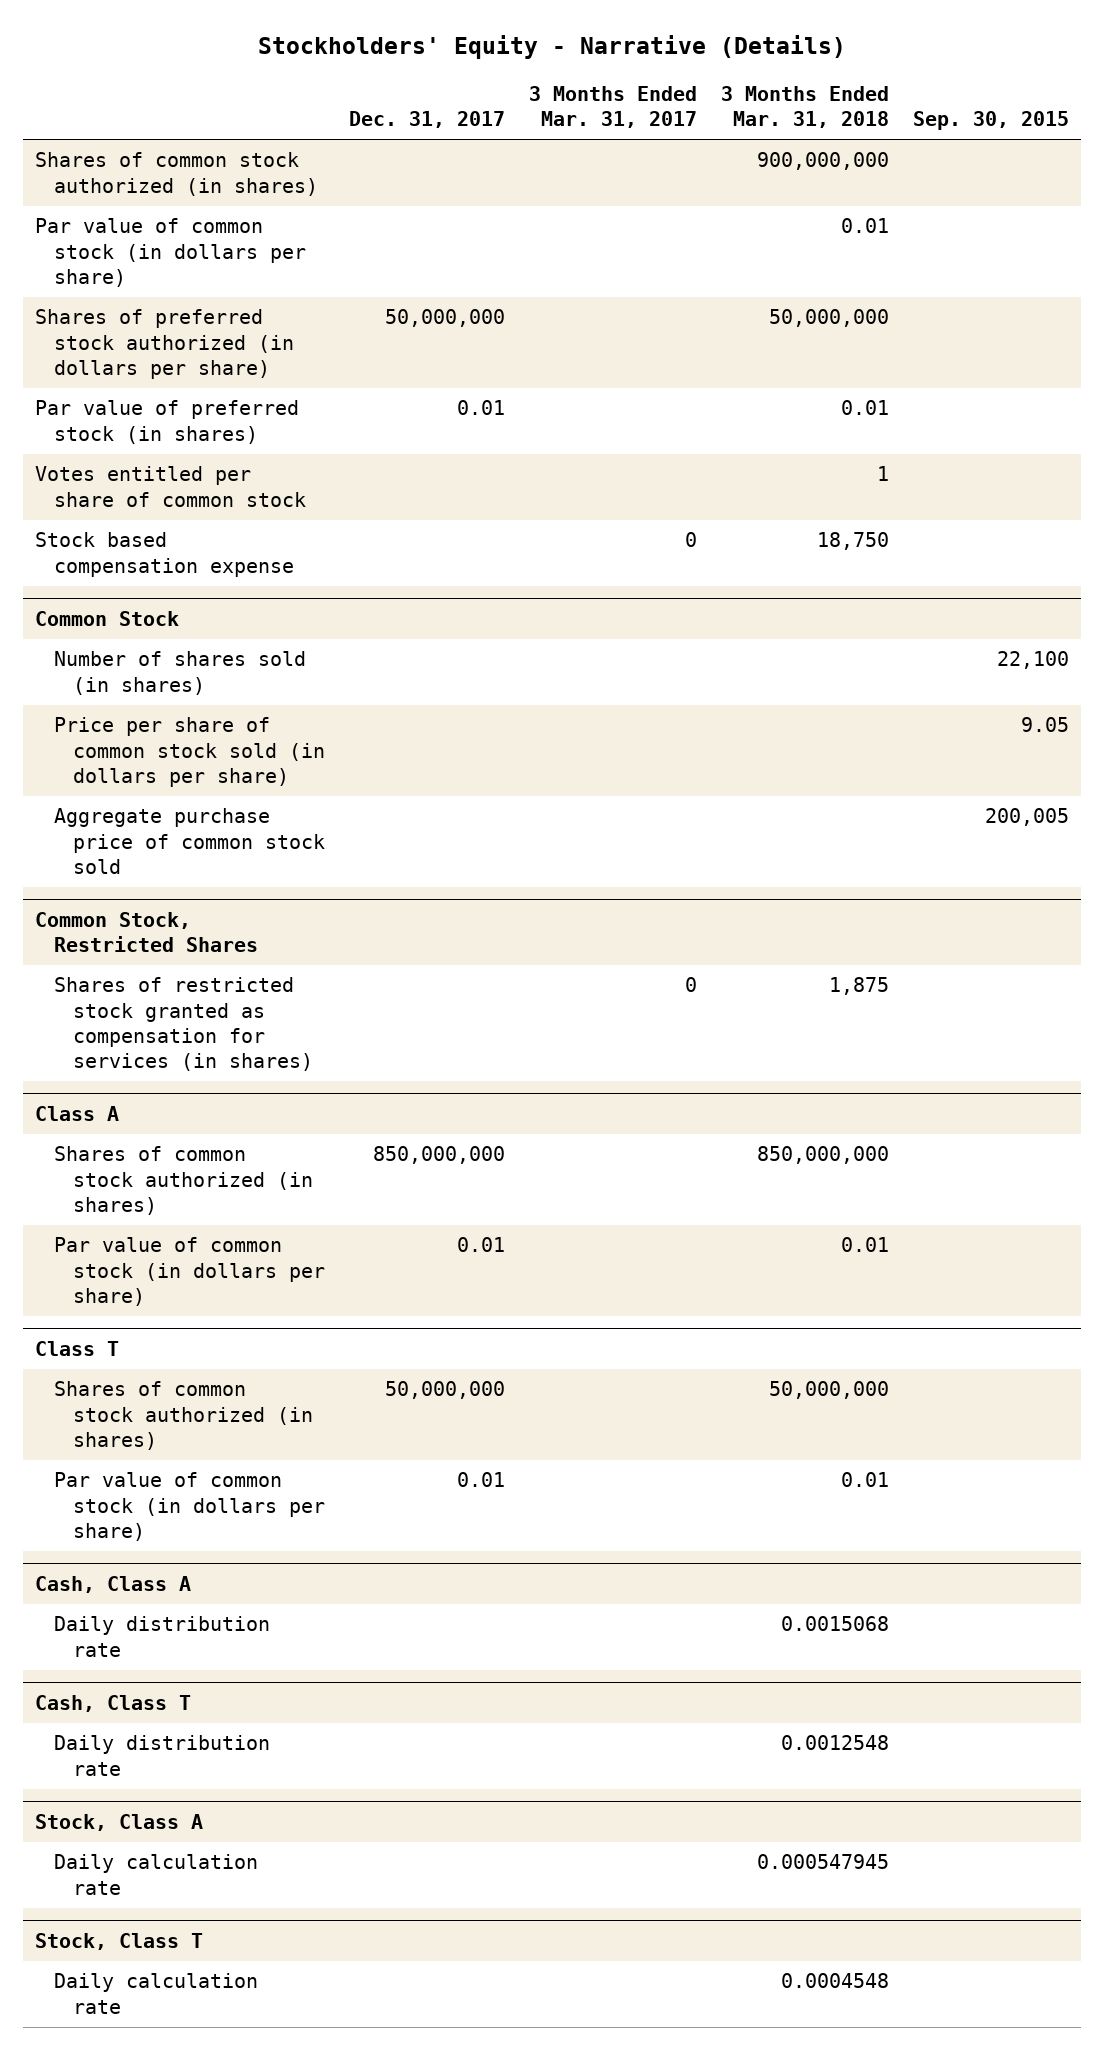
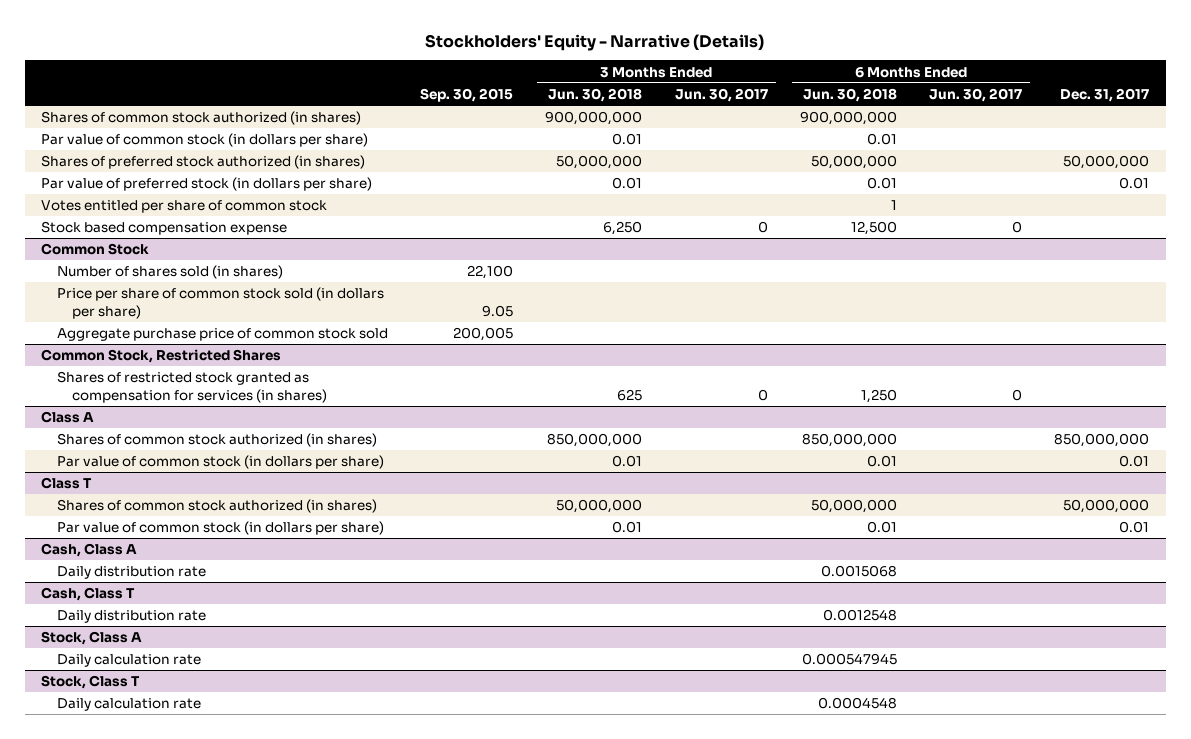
- | Dec. 31, 2017 | 3 Months Ended Mar. 31, 2017 | 3 Months Ended Mar. 31, 2018 | Sep. 30, 2015
+ | Sep. 30, 2015 | 3 Months Ended Jun. 30, 2018 | 3 Months Ended Jun. 30, 2017 | 6 Months Ended Jun. 30, 2018 | 6 Months Ended Jun. 30, 2017 | Dec. 31, 2017
- Shares of preferred stock authorized (in dollars per share) | 50,000,000 | | 50,000,000 |
- Par value of preferred stock (in shares) | 0.01 | | 0.01 |
+ Shares of preferred stock authorized (in shares) | | 50,000,000 | | 50,000,000 | | 50,000,000
+ Par value of preferred stock (in dollars per share) | | 0.01 | | 0.01 | | 0.01

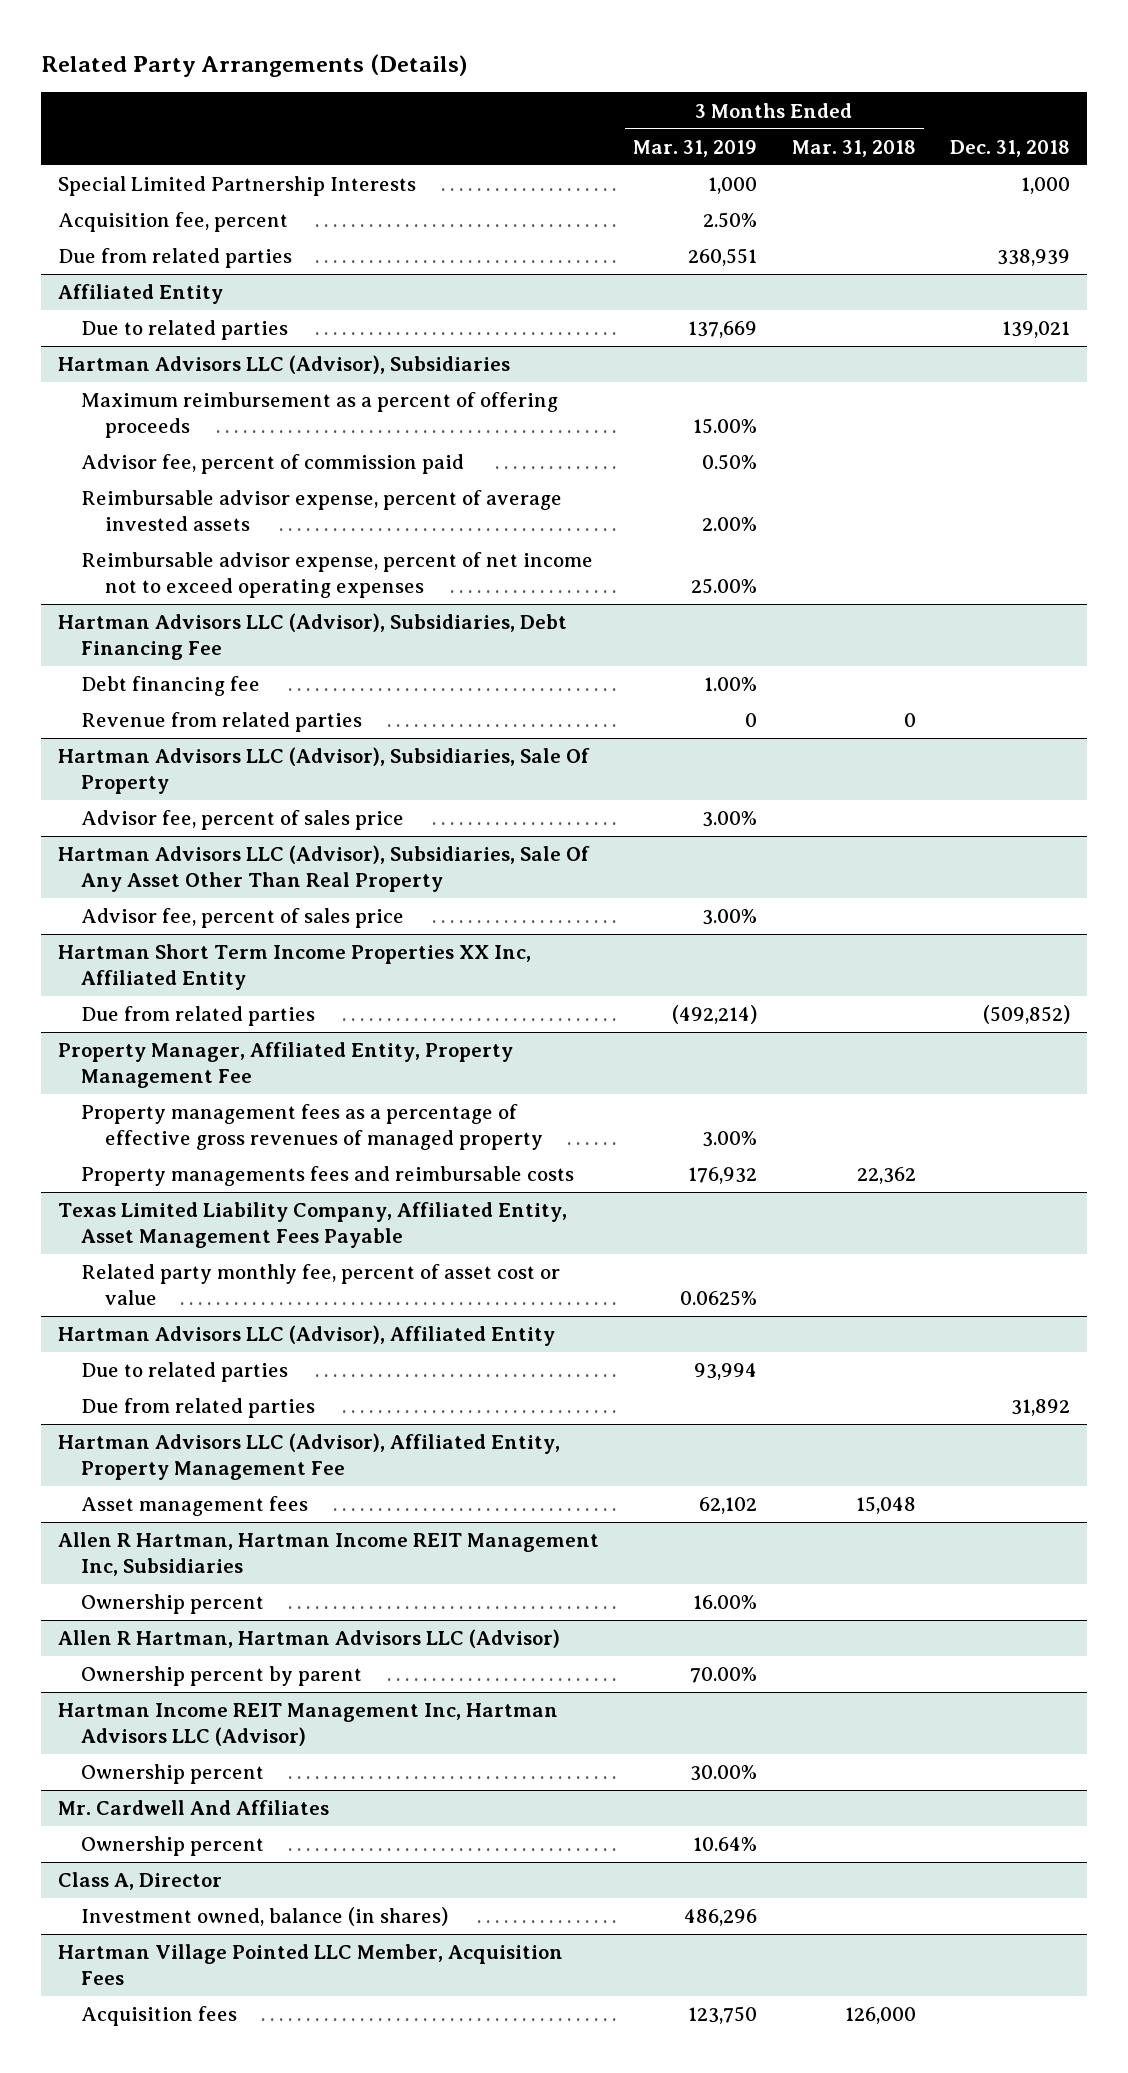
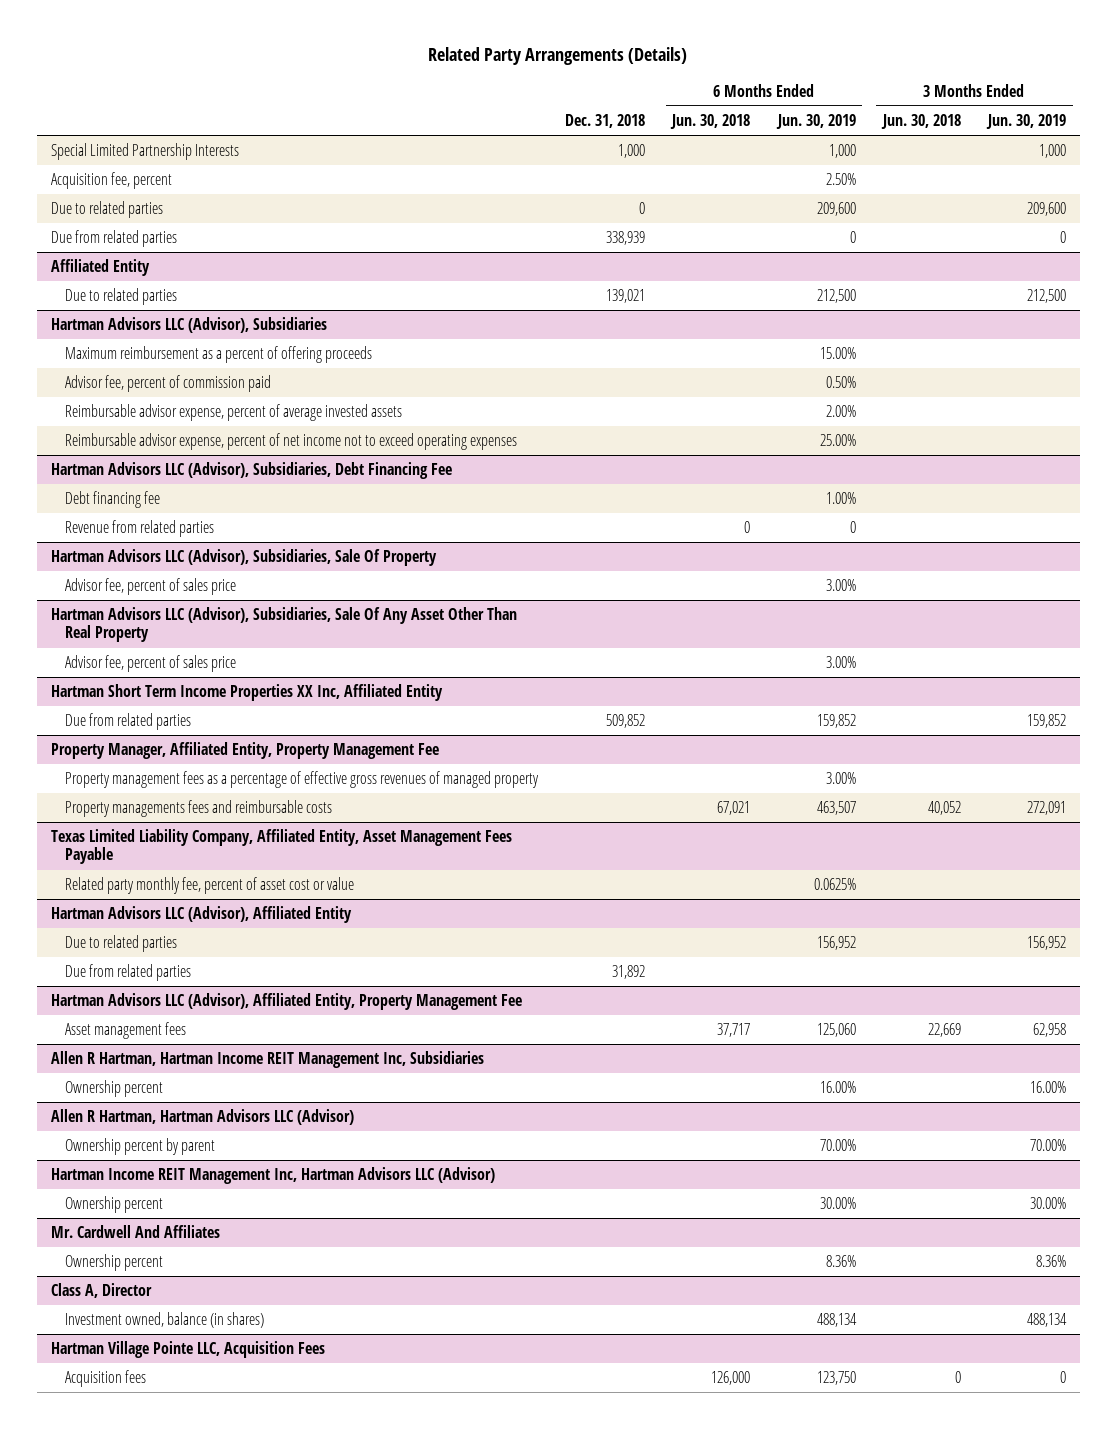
- | 3 Months Ended Mar. 31, 2019 | 3 Months Ended Mar. 31, 2018 | Dec. 31, 2018
+ | Dec. 31, 2018 | 6 Months Ended Jun. 30, 2018 | 6 Months Ended Jun. 30, 2019 | 3 Months Ended Jun. 30, 2018 | 3 Months Ended Jun. 30, 2019
+ Due to related parties | 0 | | 209,600 | | 209,600
@ Hartman Short Term Income Properties XX Inc, Affiliated Entity
- Due from related parties | (492,214) | | (509,852)
+ Due from related parties | 509,852 | | 159,852 | | 159,852
- Hartman Village Pointed LLC Member, Acquisition Fees
+ Hartman Village Pointe LLC, Acquisition Fees

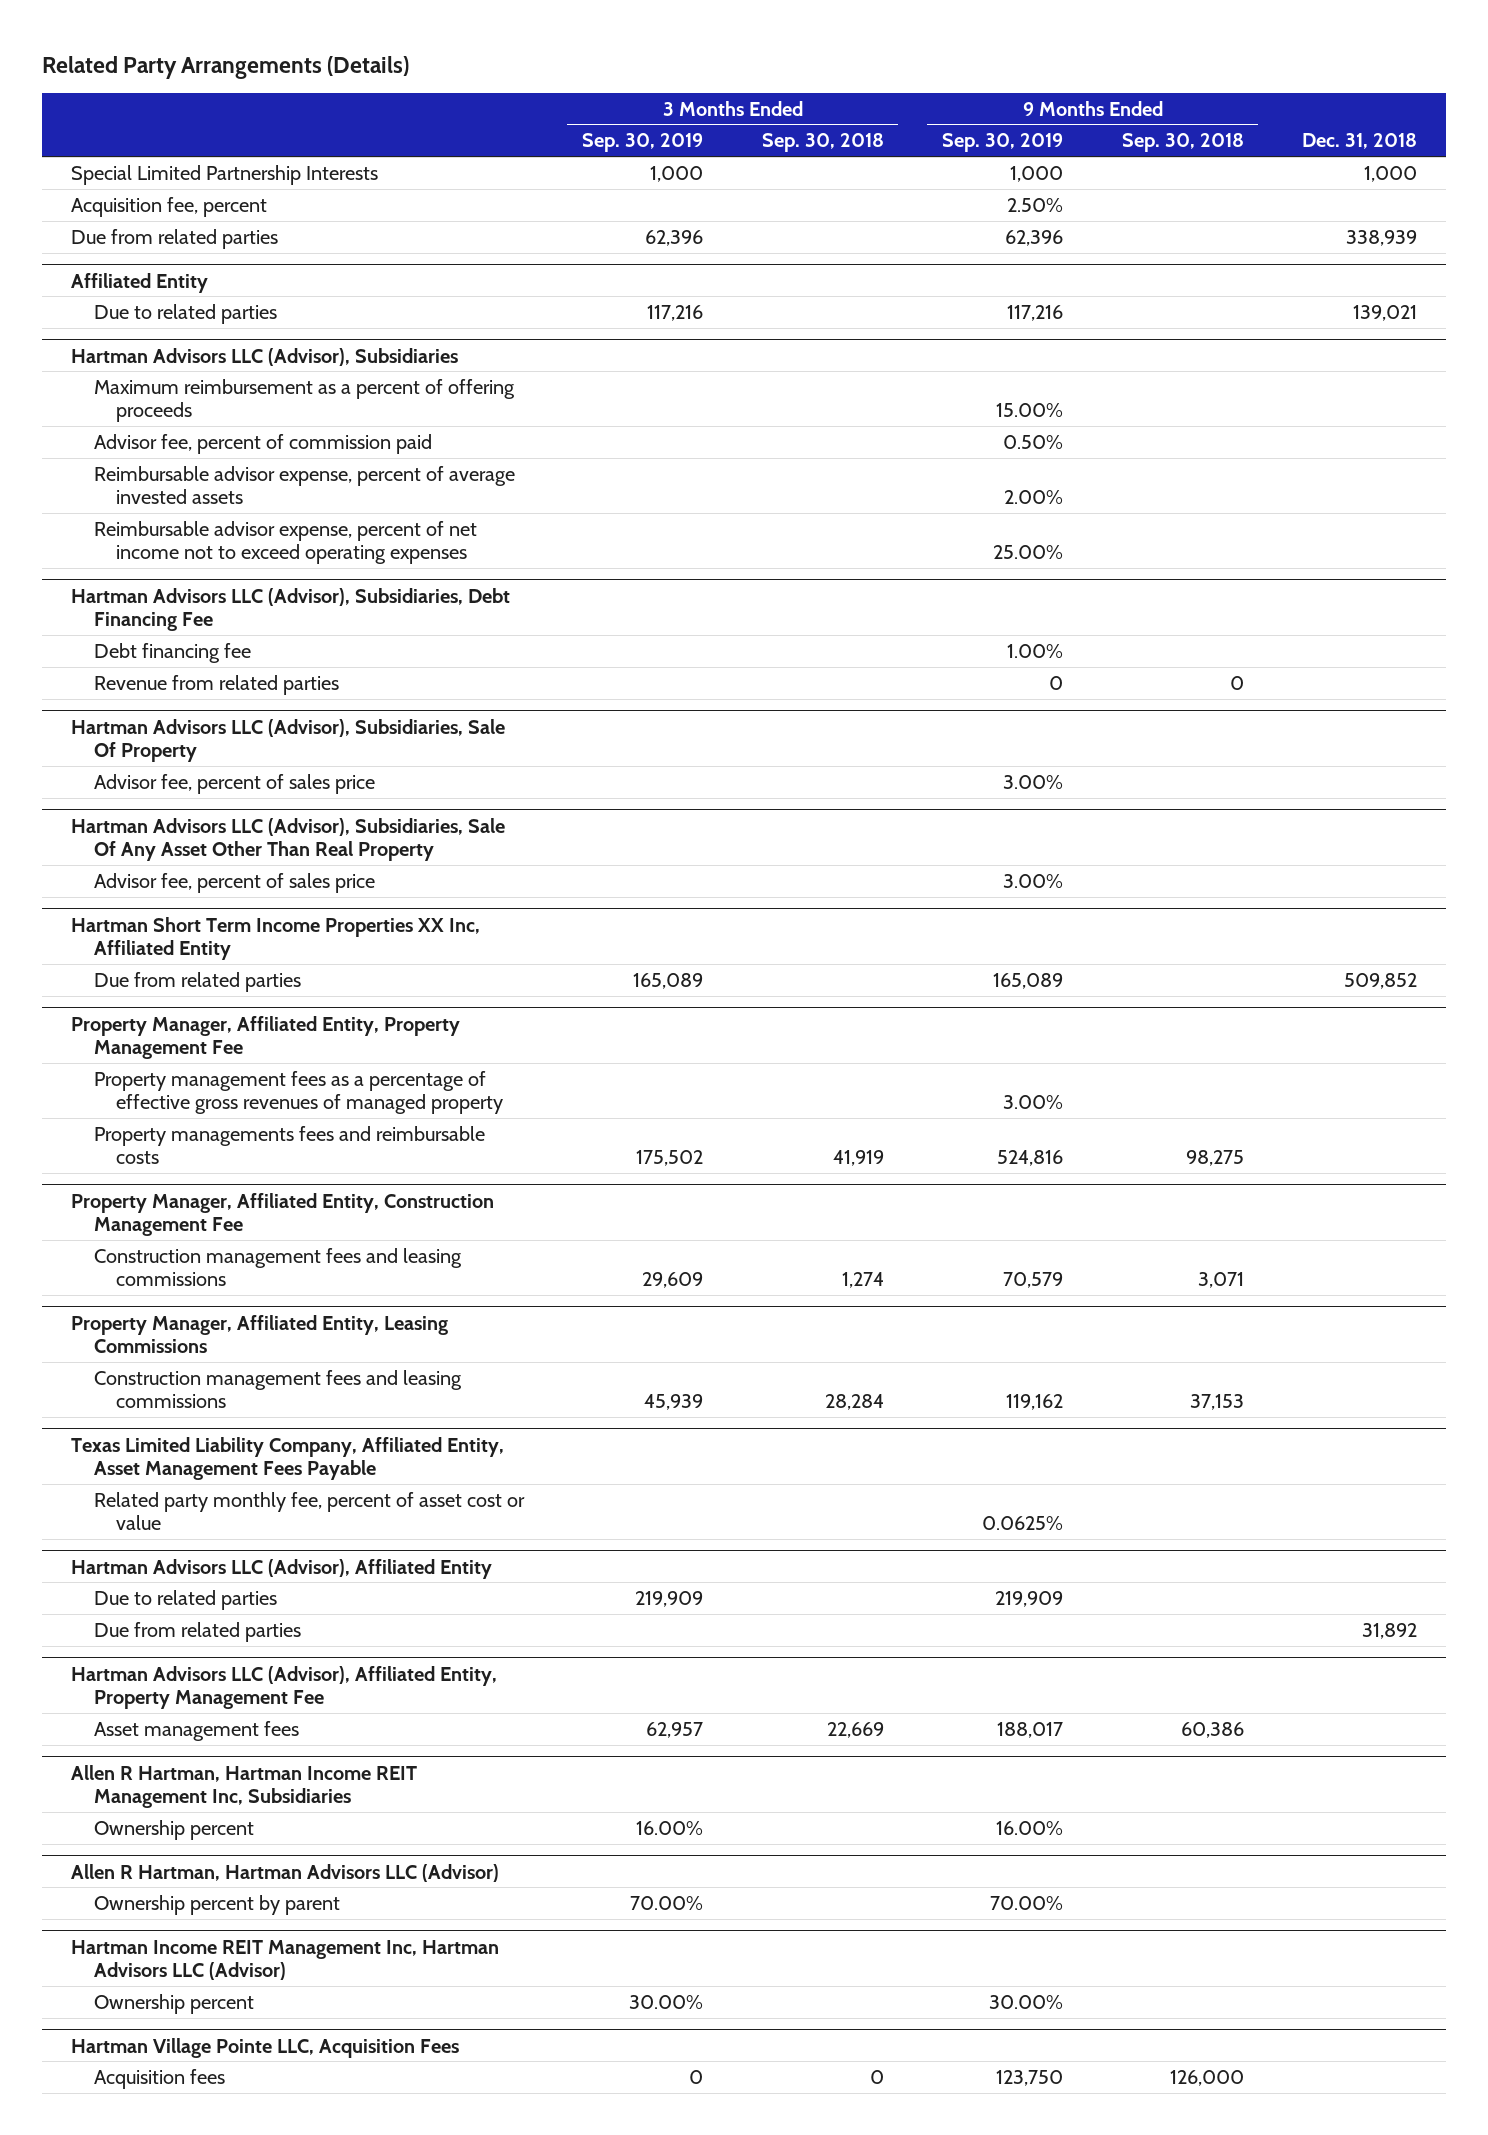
- | Dec. 31, 2018 | 6 Months Ended Jun. 30, 2018 | 6 Months Ended Jun. 30, 2019 | 3 Months Ended Jun. 30, 2018 | 3 Months Ended Jun. 30, 2019
+ | 3 Months Ended Sep. 30, 2019 | 3 Months Ended Sep. 30, 2018 | 9 Months Ended Sep. 30, 2019 | 9 Months Ended Sep. 30, 2018 | Dec. 31, 2018
- Due to related parties | 0 | | 209,600 | | 209,600
+ Property Manager, Affiliated Entity, Construction Management Fee
+ Construction management fees and leasing commissions | 29,609 | 1,274 | 70,579 | 3,071 |
+ Property Manager, Affiliated Entity, Leasing Commissions
+ Construction management fees and leasing commissions | 45,939 | 28,284 | 119,162 | 37,153 |
- Mr. Cardwell And Affiliates
- Ownership percent | | | 8.36% | | 8.36%
- Class A, Director
- Investment owned, balance (in shares) | | | 488,134 | | 488,134

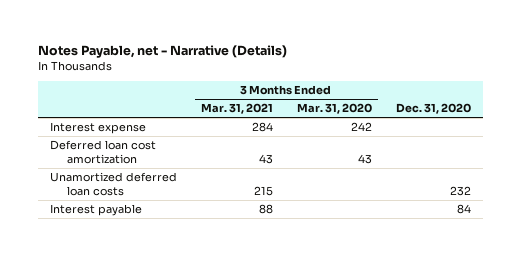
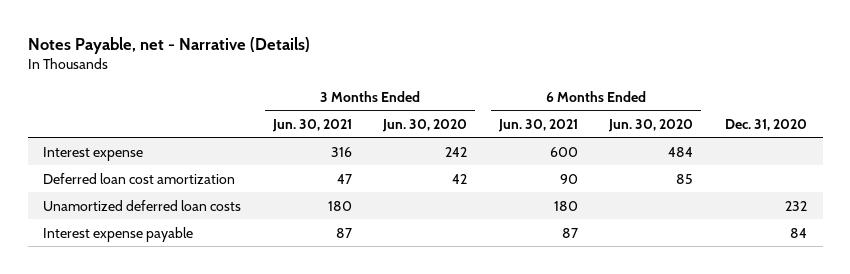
- | 3 Months Ended Mar. 31, 2021 | 3 Months Ended Mar. 31, 2020 | Dec. 31, 2020
+ | 3 Months Ended Jun. 30, 2021 | 3 Months Ended Jun. 30, 2020 | 6 Months Ended Jun. 30, 2021 | 6 Months Ended Jun. 30, 2020 | Dec. 31, 2020
- Interest payable | 88 | | 84
+ Interest expense payable | 87 | | 87 | | 84

